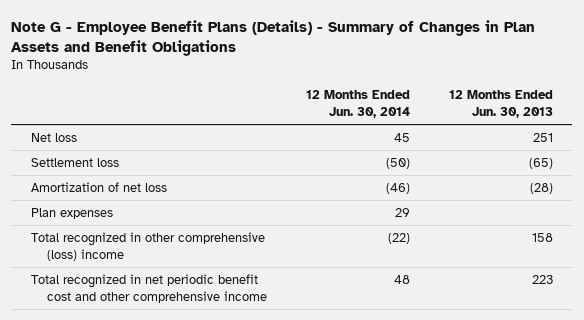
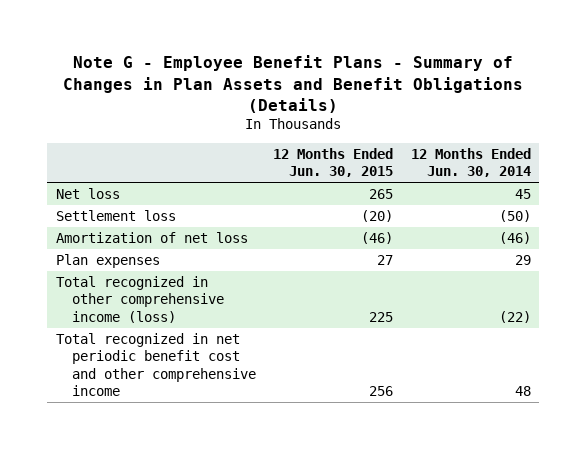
- Note G - Employee Benefit Plans (Details) - Summary of Changes in Plan Assets and Benefit Obligations
+ Note G - Employee Benefit Plans - Summary of Changes in Plan Assets and Benefit Obligations (Details)
- | 12 Months Ended Jun. 30, 2014 | 12 Months Ended Jun. 30, 2013
+ | 12 Months Ended Jun. 30, 2015 | 12 Months Ended Jun. 30, 2014
- Total recognized in other comprehensive (loss) income | (22) | 158
+ Total recognized in other comprehensive income (loss) | 225 | (22)

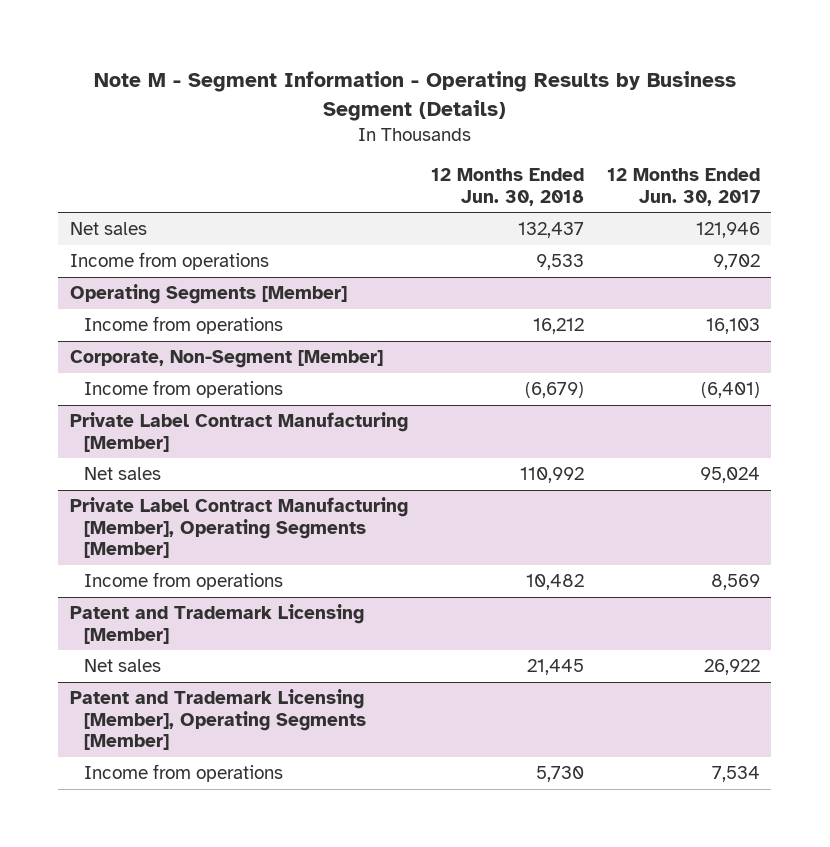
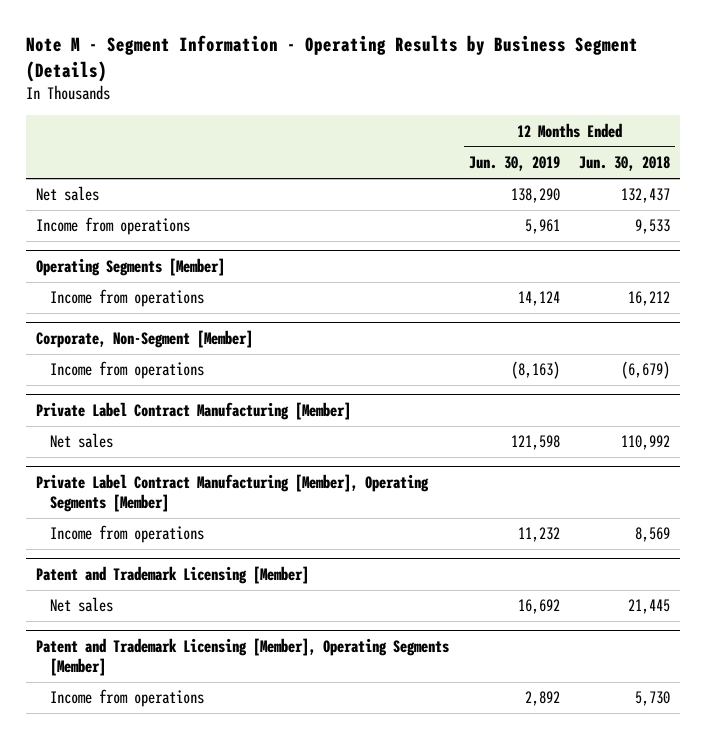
- | 12 Months Ended Jun. 30, 2018 | 12 Months Ended Jun. 30, 2017
+ | 12 Months Ended Jun. 30, 2019 | 12 Months Ended Jun. 30, 2018
@ Private Label Contract Manufacturing [Member], Operating Segments [Member]
- Income from operations | 10,482 | 8,569
+ Income from operations | 11,232 | 8,569

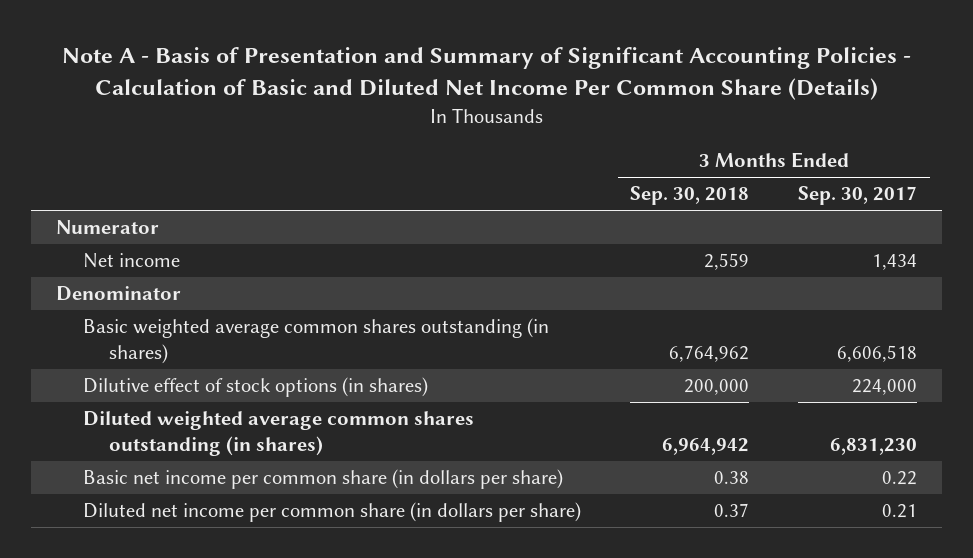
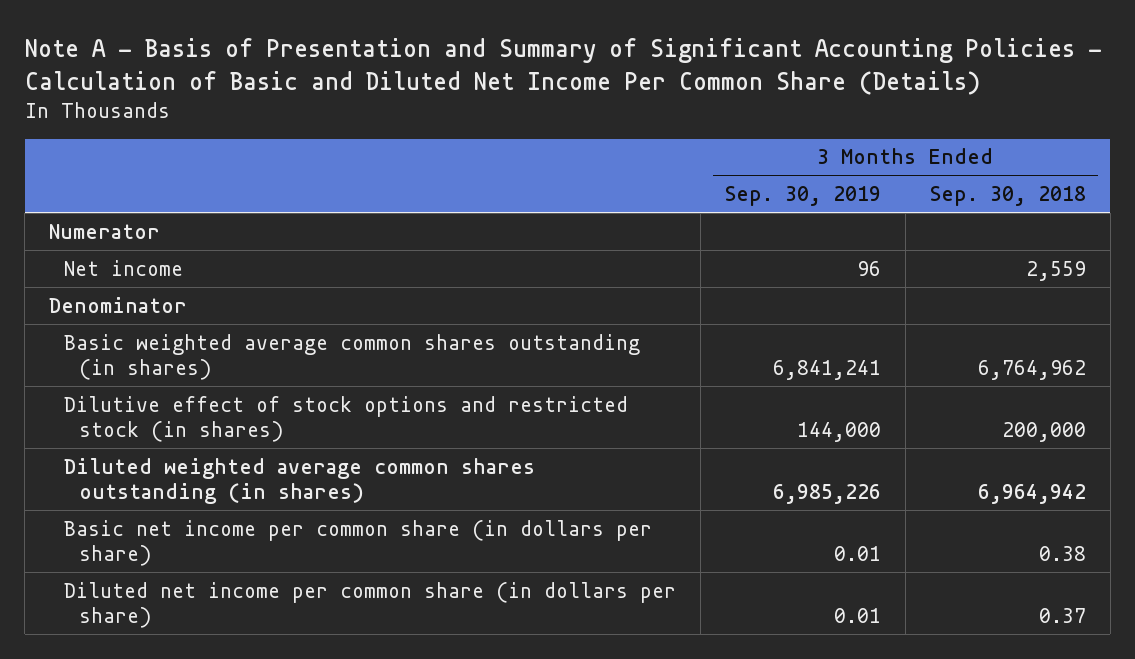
- | 3 Months Ended Sep. 30, 2018 | 3 Months Ended Sep. 30, 2017
+ | 3 Months Ended Sep. 30, 2019 | 3 Months Ended Sep. 30, 2018
- Dilutive effect of stock options (in shares) | 200,000 | 224,000
+ Dilutive effect of stock options and restricted stock (in shares) | 144,000 | 200,000

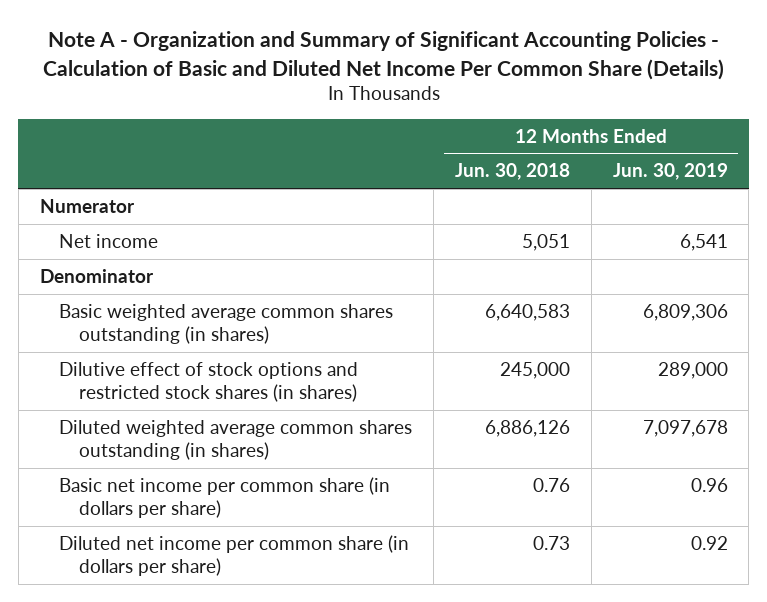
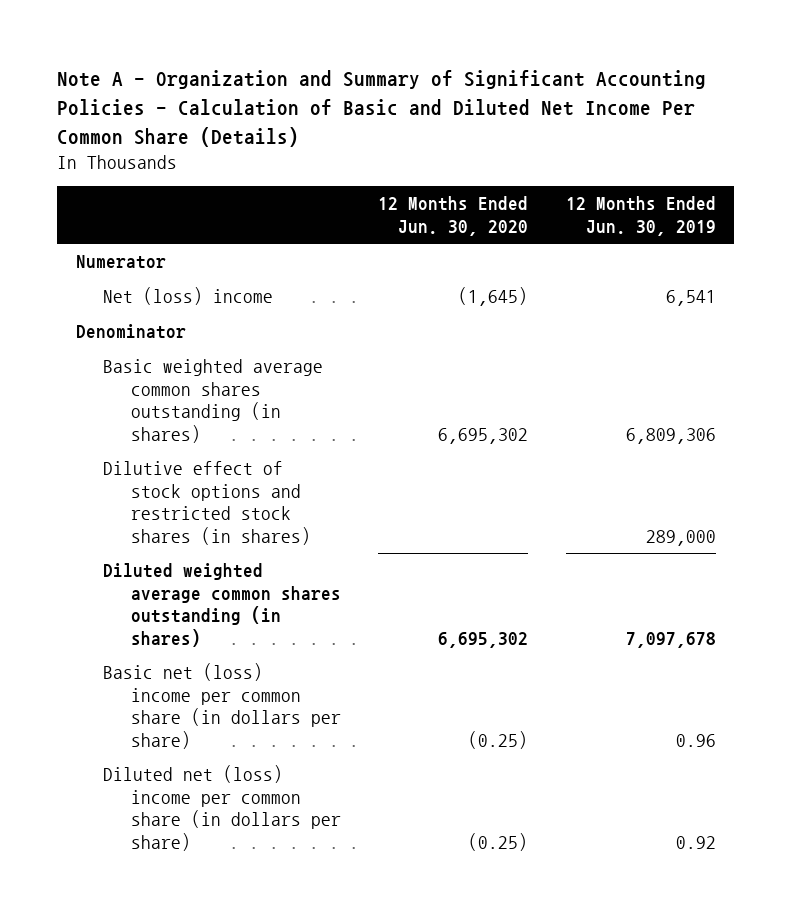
- | 12 Months Ended Jun. 30, 2018 | 12 Months Ended Jun. 30, 2019
+ | 12 Months Ended Jun. 30, 2020 | 12 Months Ended Jun. 30, 2019
- Net income | 5,051 | 6,541
+ Net (loss) income | (1,645) | 6,541
- Basic net income per common share (in dollars per share) | 0.76 | 0.96
- Diluted net income per common share (in dollars per share) | 0.73 | 0.92
+ Basic net (loss) income per common share (in dollars per share) | (0.25) | 0.96
+ Diluted net (loss) income per common share (in dollars per share) | (0.25) | 0.92

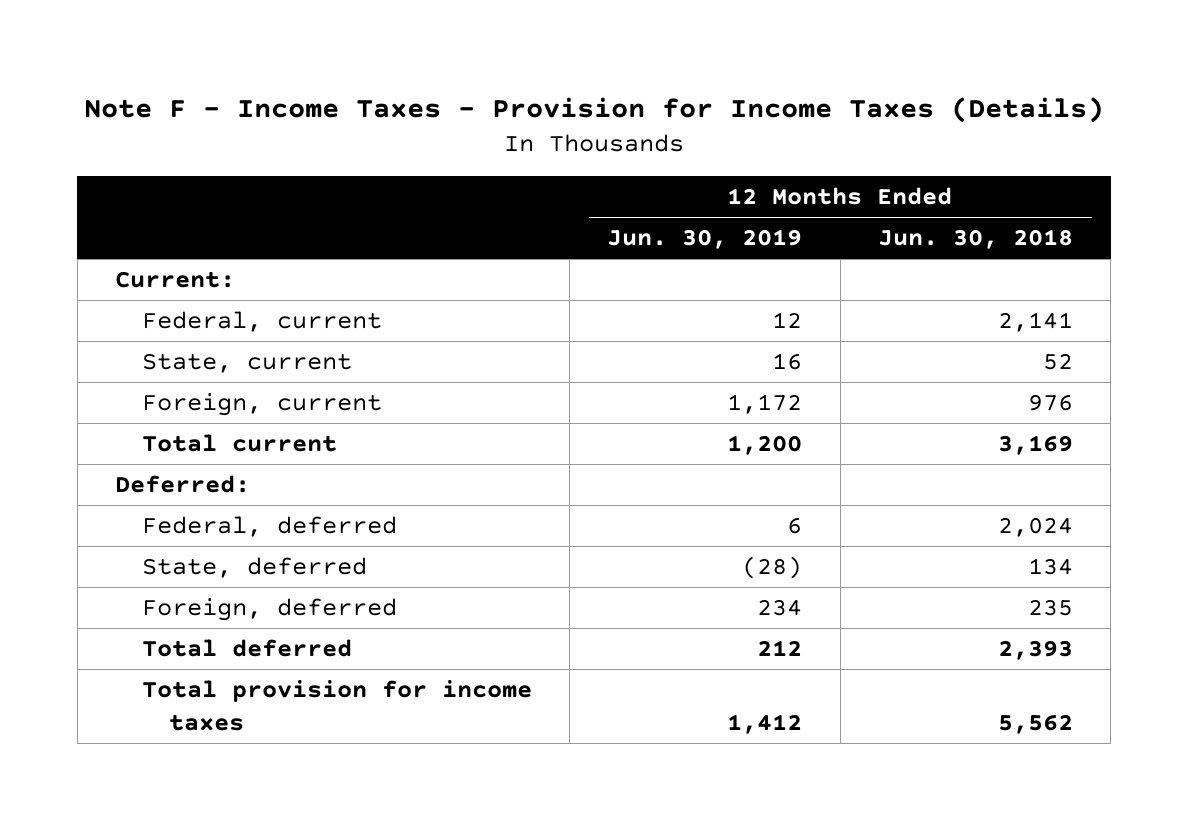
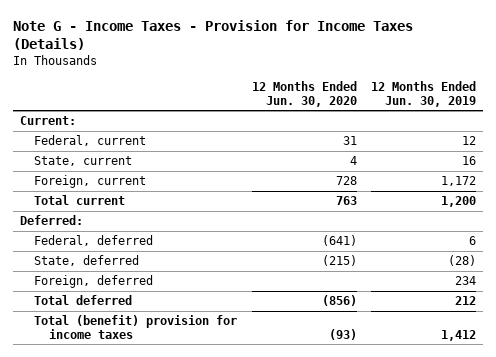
- Note F - Income Taxes - Provision for Income Taxes (Details)
+ Note G - Income Taxes - Provision for Income Taxes (Details)
- | 12 Months Ended Jun. 30, 2019 | 12 Months Ended Jun. 30, 2018
+ | 12 Months Ended Jun. 30, 2020 | 12 Months Ended Jun. 30, 2019
- Total provision for income taxes | 1,412 | 5,562
+ Total (benefit) provision for income taxes | (93) | 1,412

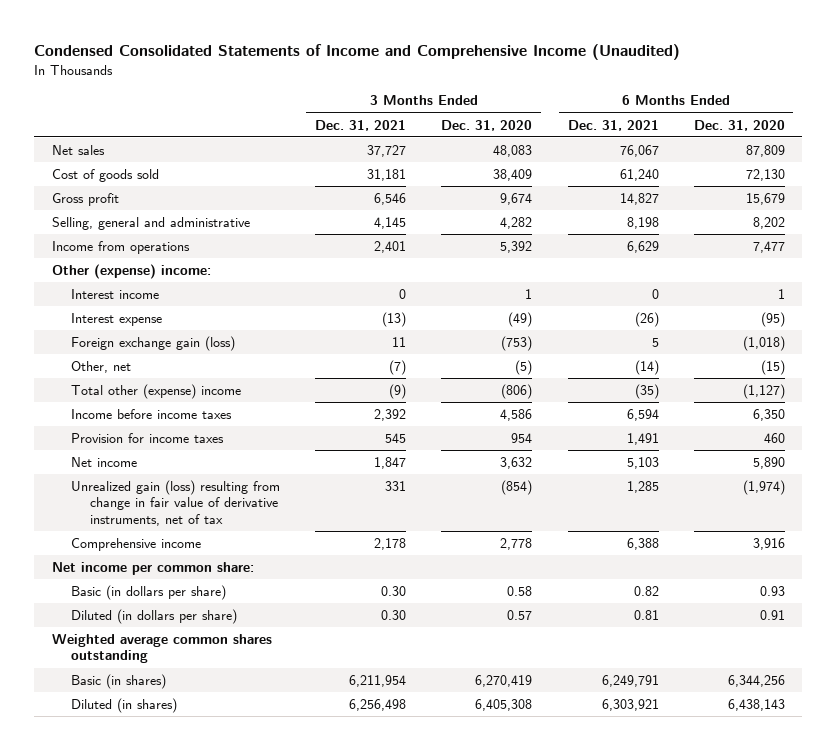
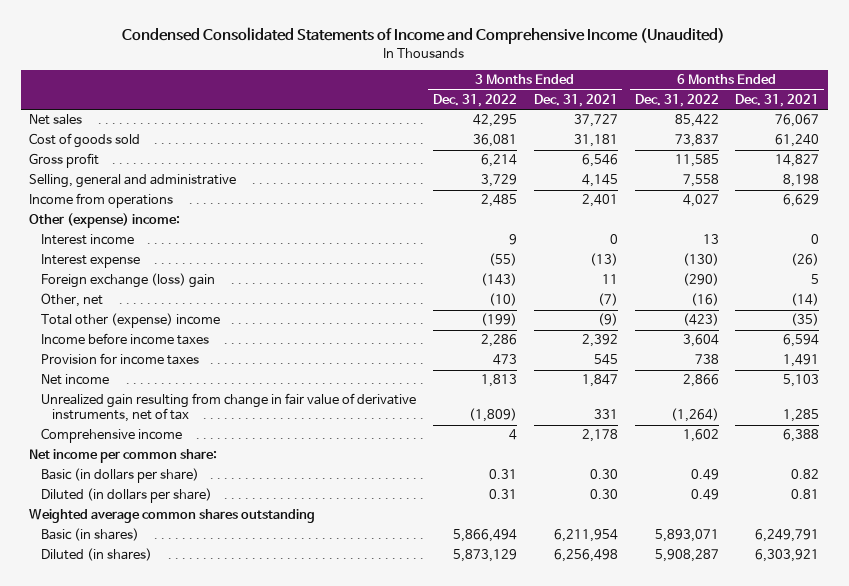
- | 3 Months Ended Dec. 31, 2021 | 3 Months Ended Dec. 31, 2020 | 6 Months Ended Dec. 31, 2021 | 6 Months Ended Dec. 31, 2020
+ | 3 Months Ended Dec. 31, 2022 | 3 Months Ended Dec. 31, 2021 | 6 Months Ended Dec. 31, 2022 | 6 Months Ended Dec. 31, 2021
- Foreign exchange gain (loss) | 11 | (753) | 5 | (1,018)
+ Foreign exchange (loss) gain | (143) | 11 | (290) | 5
- Unrealized gain (loss) resulting from change in fair value of derivative instruments, net of tax | 331 | (854) | 1,285 | (1,974)
+ Unrealized gain resulting from change in fair value of derivative instruments, net of tax | (1,809) | 331 | (1,264) | 1,285

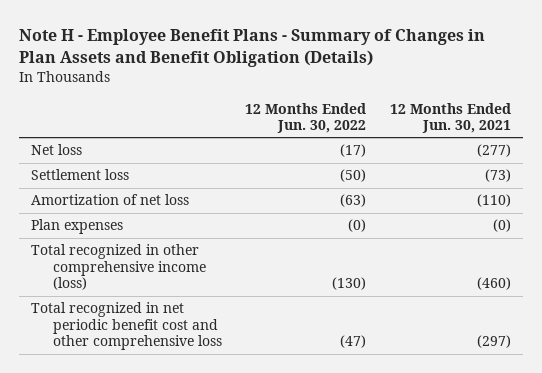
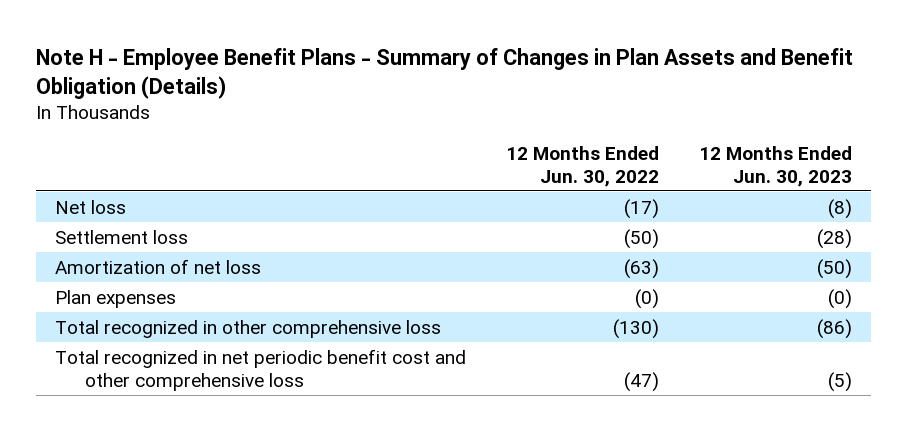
- | 12 Months Ended Jun. 30, 2022 | 12 Months Ended Jun. 30, 2021
+ | 12 Months Ended Jun. 30, 2022 | 12 Months Ended Jun. 30, 2023
- Total recognized in other comprehensive income (loss) | (130) | (460)
+ Total recognized in other comprehensive loss | (130) | (86)

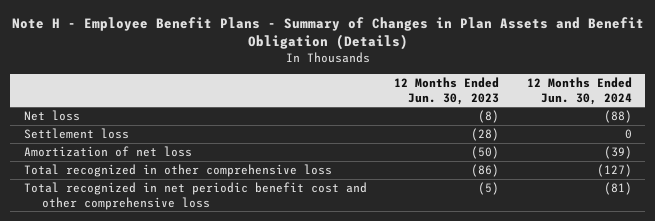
- | 12 Months Ended Jun. 30, 2022 | 12 Months Ended Jun. 30, 2023
+ | 12 Months Ended Jun. 30, 2023 | 12 Months Ended Jun. 30, 2024
- Plan expenses | (0) | (0)

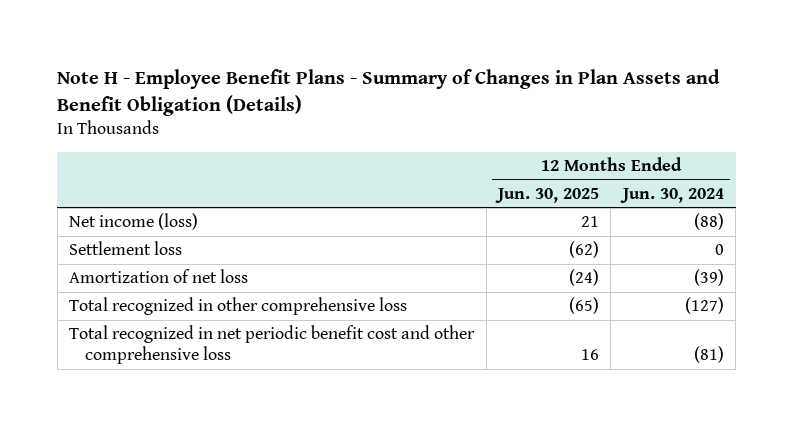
- | 12 Months Ended Jun. 30, 2023 | 12 Months Ended Jun. 30, 2024
+ | 12 Months Ended Jun. 30, 2025 | 12 Months Ended Jun. 30, 2024
- Net loss | (8) | (88)
+ Net income (loss) | 21 | (88)

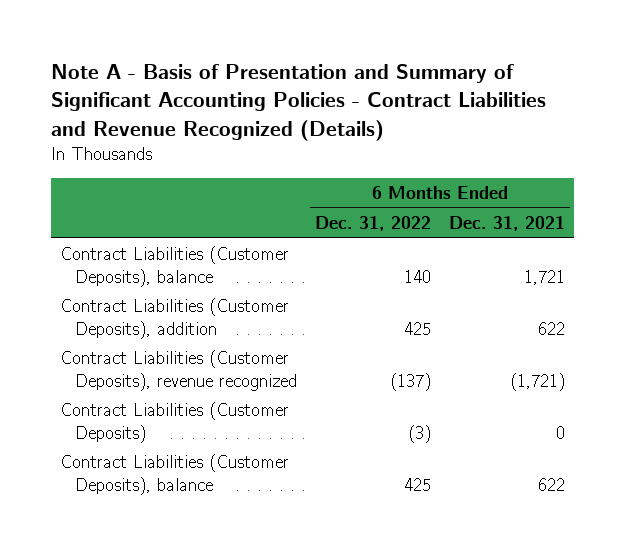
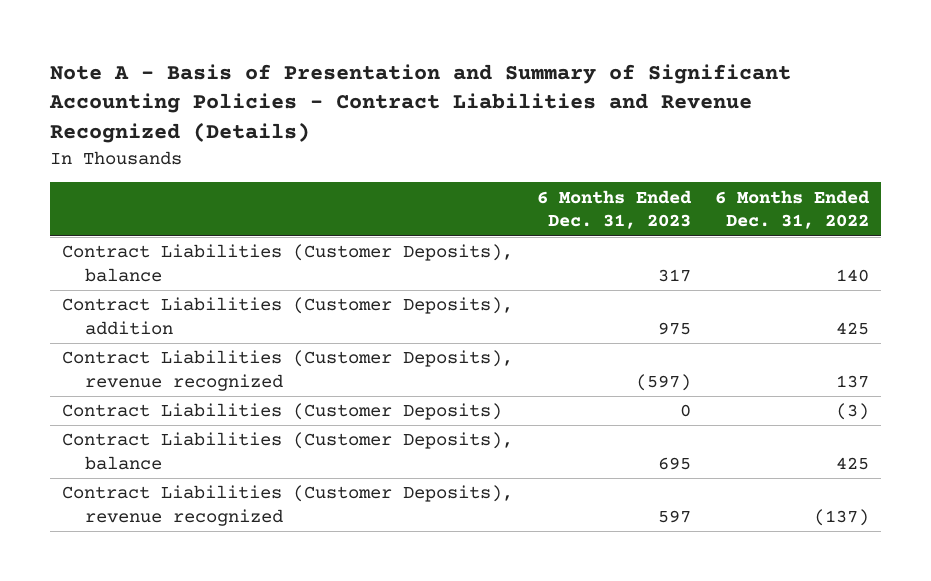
- | 6 Months Ended Dec. 31, 2022 | 6 Months Ended Dec. 31, 2021
+ | 6 Months Ended Dec. 31, 2023 | 6 Months Ended Dec. 31, 2022
+ Contract Liabilities (Customer Deposits), revenue recognized | (597) | 137
moved down: Contract Liabilities (Customer Deposits), revenue recognized | 597 | (137)

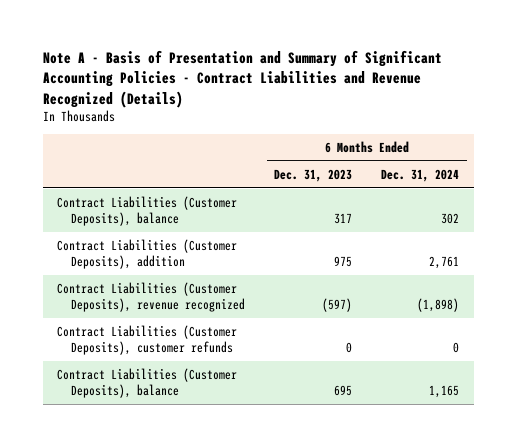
- | 6 Months Ended Dec. 31, 2023 | 6 Months Ended Dec. 31, 2022
+ | 6 Months Ended Dec. 31, 2023 | 6 Months Ended Dec. 31, 2024
- Contract Liabilities (Customer Deposits) | 0 | (3)
+ Contract Liabilities (Customer Deposits), customer refunds | 0 | 0
- Contract Liabilities (Customer Deposits), revenue recognized | 597 | (137)

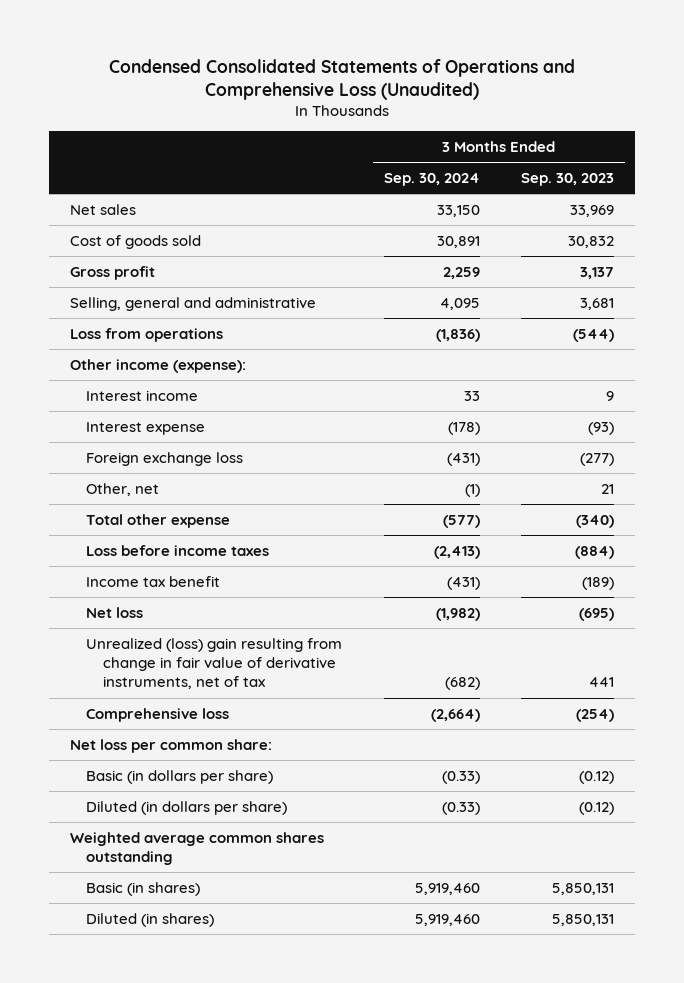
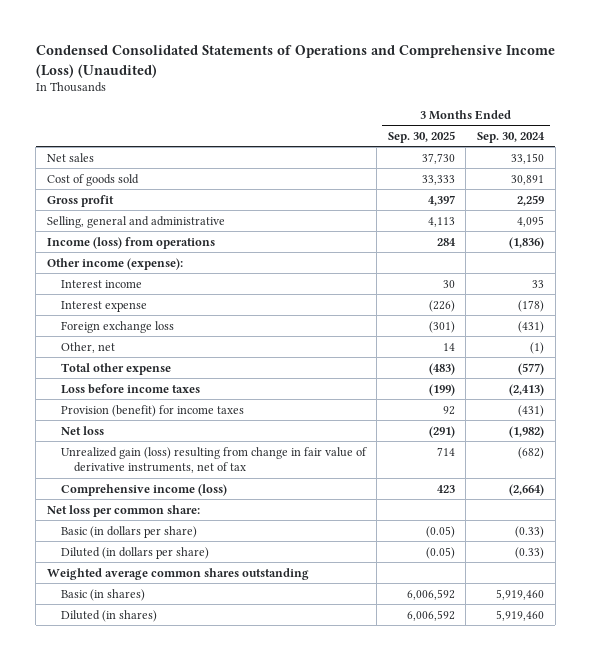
- Condensed Consolidated Statements of Operations and Comprehensive Loss (Unaudited)
+ Condensed Consolidated Statements of Operations and Comprehensive Income (Loss) (Unaudited)
- | 3 Months Ended Sep. 30, 2024 | 3 Months Ended Sep. 30, 2023
+ | 3 Months Ended Sep. 30, 2025 | 3 Months Ended Sep. 30, 2024
- Loss from operations | (1,836) | (544)
+ Income (loss) from operations | 284 | (1,836)
- Income tax benefit | (431) | (189)
+ Provision (benefit) for income taxes | 92 | (431)
- Unrealized (loss) gain resulting from change in fair value of derivative instruments, net of tax | (682) | 441
- Comprehensive loss | (2,664) | (254)
+ Unrealized gain (loss) resulting from change in fair value of derivative instruments, net of tax | 714 | (682)
+ Comprehensive income (loss) | 423 | (2,664)

